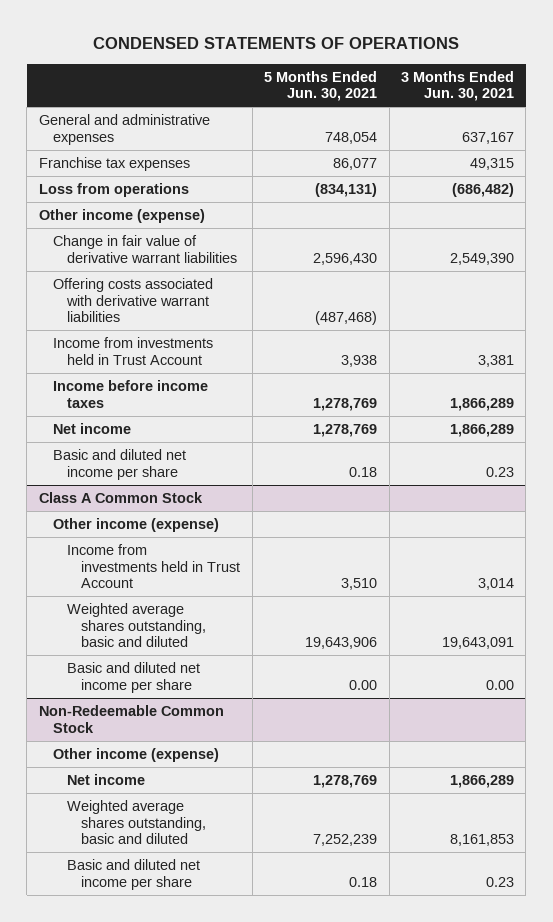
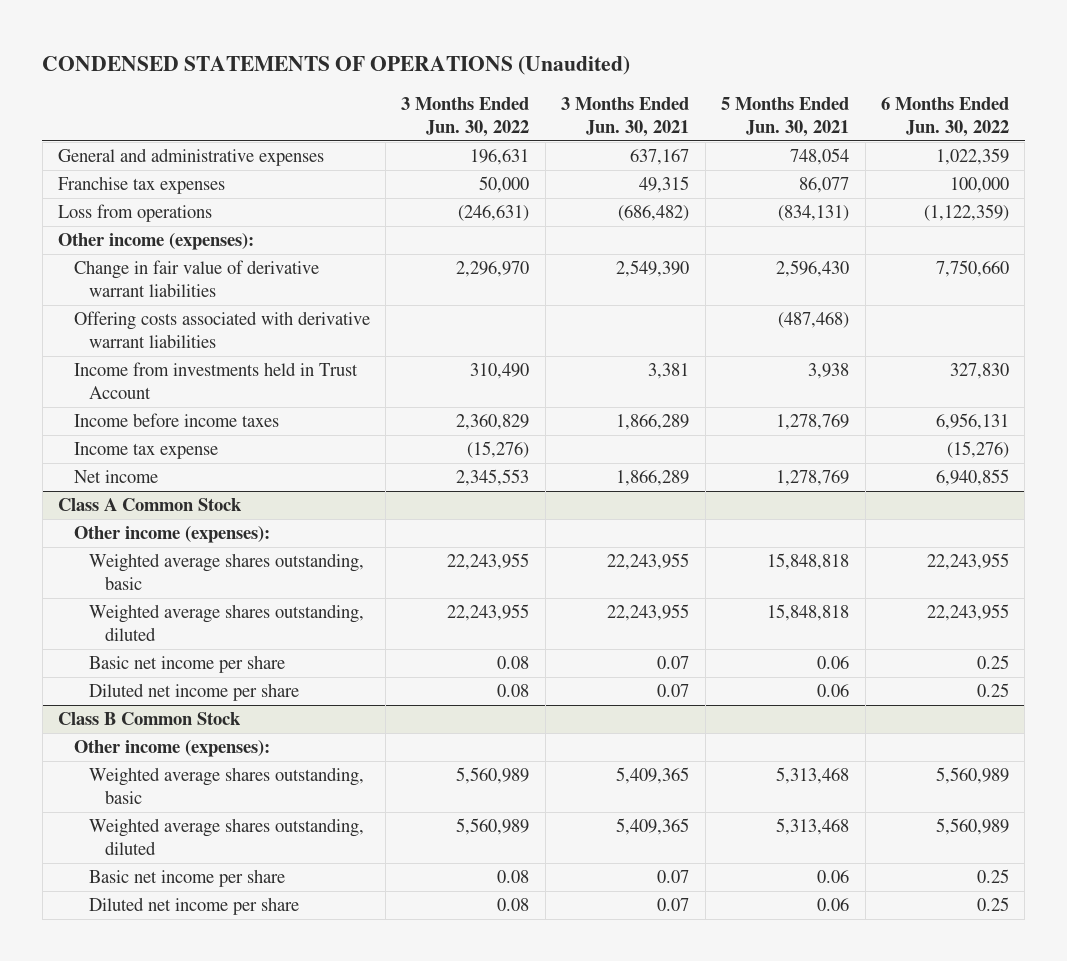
- CONDENSED STATEMENTS OF OPERATIONS
+ CONDENSED STATEMENTS OF OPERATIONS (Unaudited)
- | 5 Months Ended Jun. 30, 2021 | 3 Months Ended Jun. 30, 2021
+ | 3 Months Ended Jun. 30, 2022 | 3 Months Ended Jun. 30, 2021 | 5 Months Ended Jun. 30, 2021 | 6 Months Ended Jun. 30, 2022
- Other income (expense)
+ Other income (expenses):
+ Income tax expense | (15,276) | | | (15,276)
- Basic and diluted net income per share | 0.18 | 0.23
@ Class A Common Stock
- Other income (expense)
- Income from investments held in Trust Account | 3,510 | 3,014
- Weighted average shares outstanding, basic and diluted | 19,643,906 | 19,643,091
- Basic and diluted net income per share | 0.00 | 0.00
- Non-Redeemable Common Stock
- Other income (expense)
- Net income | 1,278,769 | 1,866,289
- Weighted average shares outstanding, basic and diluted | 7,252,239 | 8,161,853
- Basic and diluted net income per share | 0.18 | 0.23
@ Class A Common Stock
+ Other income (expenses):
+ Weighted average shares outstanding, basic | 22,243,955 | 22,243,955 | 15,848,818 | 22,243,955
+ Weighted average shares outstanding, diluted | 22,243,955 | 22,243,955 | 15,848,818 | 22,243,955
+ Basic net income per share | 0.08 | 0.07 | 0.06 | 0.25
+ Diluted net income per share | 0.08 | 0.07 | 0.06 | 0.25
+ Class B Common Stock
+ Other income (expenses):
+ Weighted average shares outstanding, basic | 5,560,989 | 5,409,365 | 5,313,468 | 5,560,989
+ Weighted average shares outstanding, diluted | 5,560,989 | 5,409,365 | 5,313,468 | 5,560,989
+ Basic net income per share | 0.08 | 0.07 | 0.06 | 0.25
+ Diluted net income per share | 0.08 | 0.07 | 0.06 | 0.25

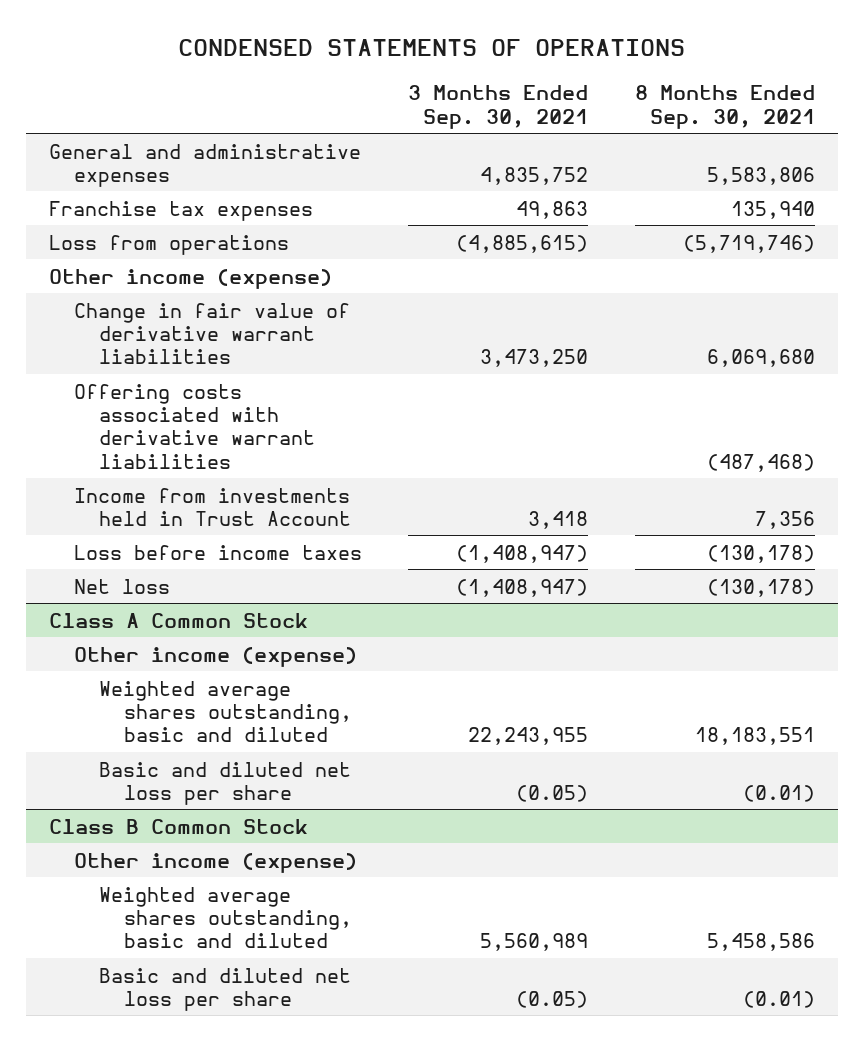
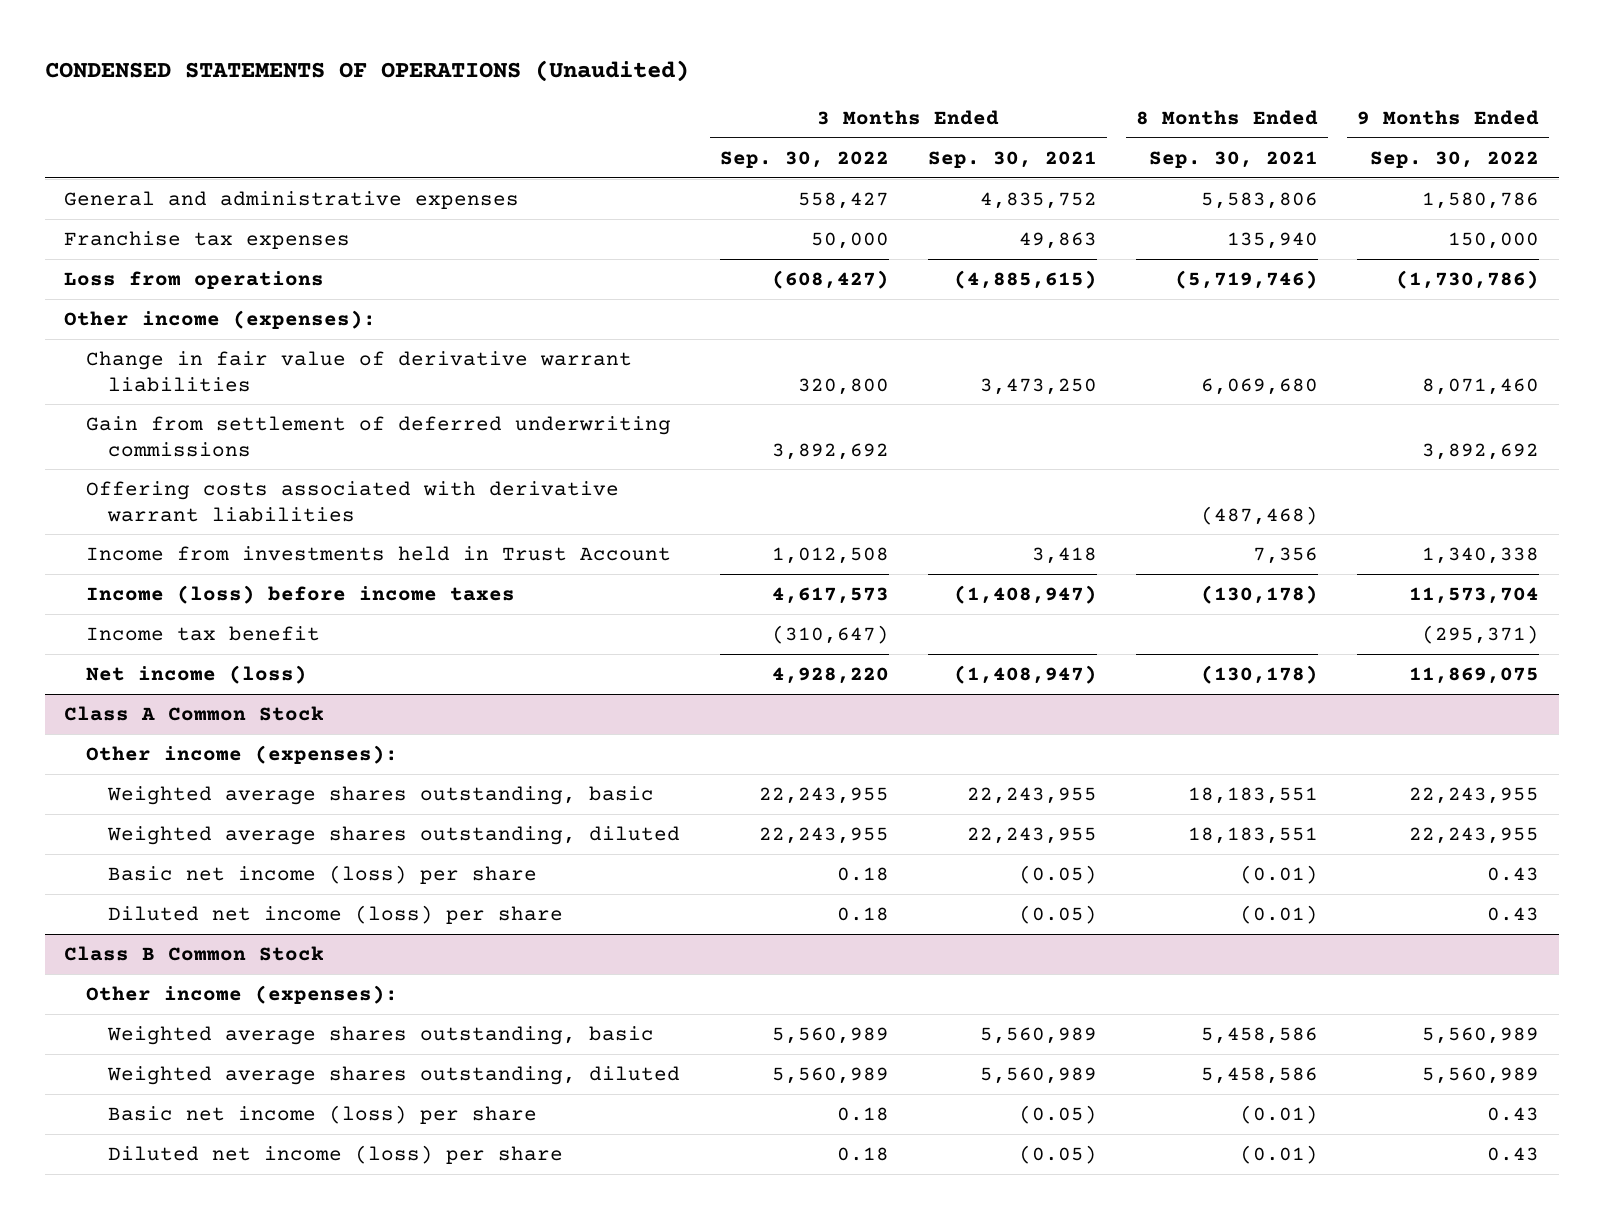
- CONDENSED STATEMENTS OF OPERATIONS
+ CONDENSED STATEMENTS OF OPERATIONS (Unaudited)
- | 3 Months Ended Sep. 30, 2021 | 8 Months Ended Sep. 30, 2021
+ | 3 Months Ended Sep. 30, 2022 | 3 Months Ended Sep. 30, 2021 | 8 Months Ended Sep. 30, 2021 | 9 Months Ended Sep. 30, 2022
- Other income (expense)
+ Other income (expenses):
+ Gain from settlement of deferred underwriting commissions | 3,892,692 | | | 3,892,692
- Loss before income taxes | (1,408,947) | (130,178)
- Net loss | (1,408,947) | (130,178)
+ Income (loss) before income taxes | 4,617,573 | (1,408,947) | (130,178) | 11,573,704
+ Income tax benefit | (310,647) | | | (295,371)
+ Net income (loss) | 4,928,220 | (1,408,947) | (130,178) | 11,869,075
@ Class A Common Stock
- Other income (expense)
- Weighted average shares outstanding, basic and diluted | 22,243,955 | 18,183,551
- Basic and diluted net loss per share | (0.05) | (0.01)
+ Other income (expenses):
+ Weighted average shares outstanding, basic | 22,243,955 | 22,243,955 | 18,183,551 | 22,243,955
+ Weighted average shares outstanding, diluted | 22,243,955 | 22,243,955 | 18,183,551 | 22,243,955
+ Basic net income (loss) per share | 0.18 | (0.05) | (0.01) | 0.43
+ Diluted net income (loss) per share | 0.18 | (0.05) | (0.01) | 0.43
@ Class B Common Stock
- Other income (expense)
- Weighted average shares outstanding, basic and diluted | 5,560,989 | 5,458,586
- Basic and diluted net loss per share | (0.05) | (0.01)
+ Other income (expenses):
+ Weighted average shares outstanding, basic | 5,560,989 | 5,560,989 | 5,458,586 | 5,560,989
+ Weighted average shares outstanding, diluted | 5,560,989 | 5,560,989 | 5,458,586 | 5,560,989
+ Basic net income (loss) per share | 0.18 | (0.05) | (0.01) | 0.43
+ Diluted net income (loss) per share | 0.18 | (0.05) | (0.01) | 0.43

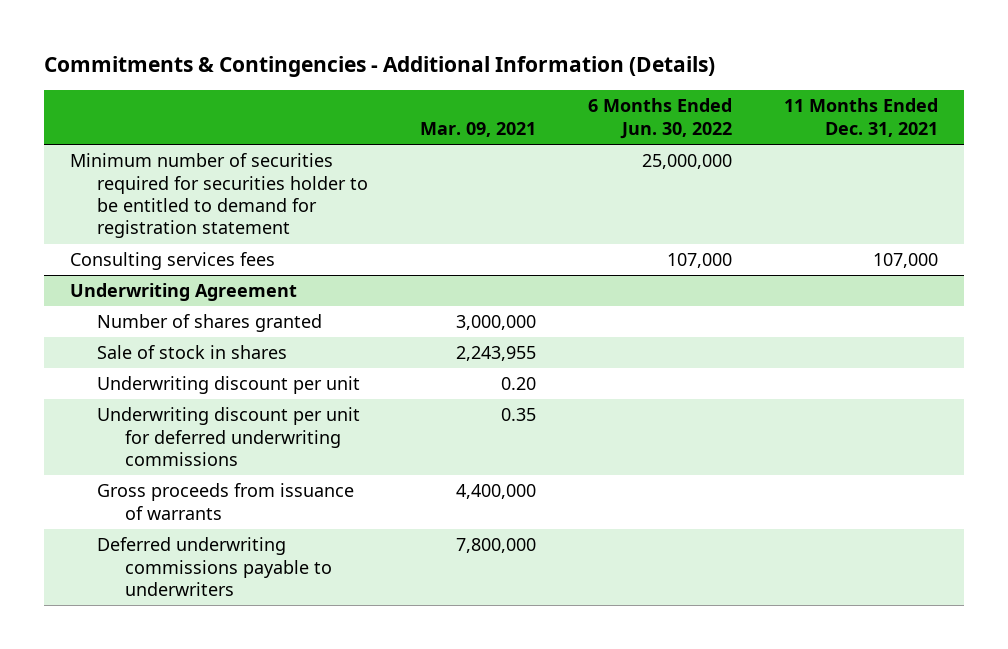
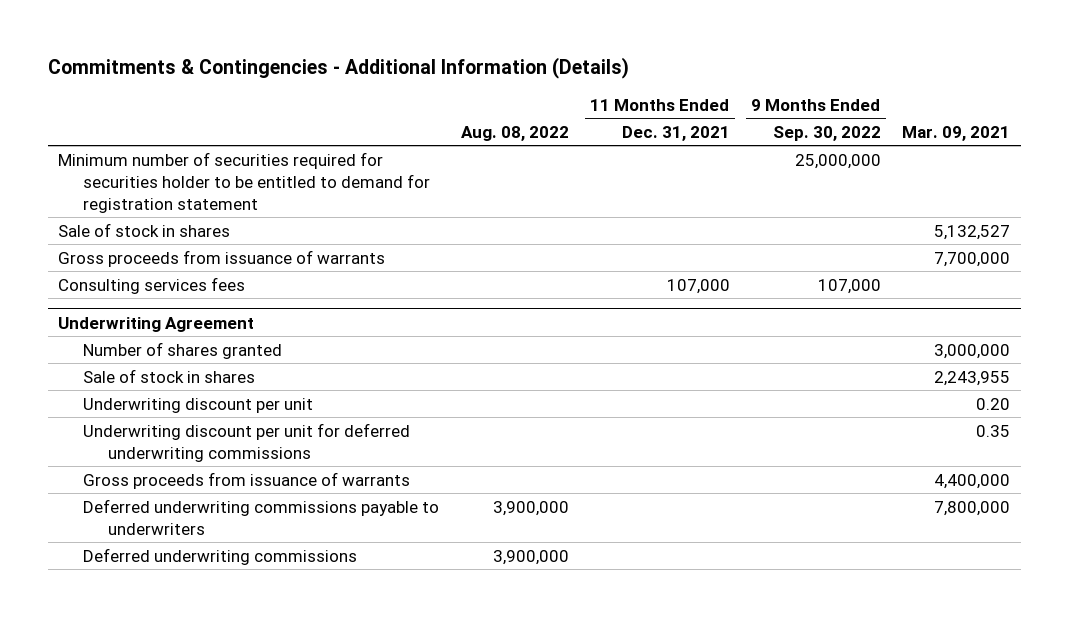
- | Mar. 09, 2021 | 6 Months Ended Jun. 30, 2022 | 11 Months Ended Dec. 31, 2021
+ | Aug. 08, 2022 | 11 Months Ended Dec. 31, 2021 | 9 Months Ended Sep. 30, 2022 | Mar. 09, 2021
+ Sale of stock in shares | | | | 5,132,527
+ Gross proceeds from issuance of warrants | | | | 7,700,000
@ Underwriting Agreement
+ Deferred underwriting commissions | 3,900,000 | | |

